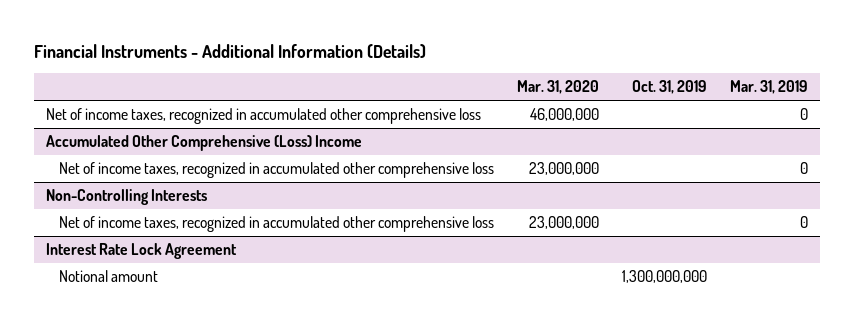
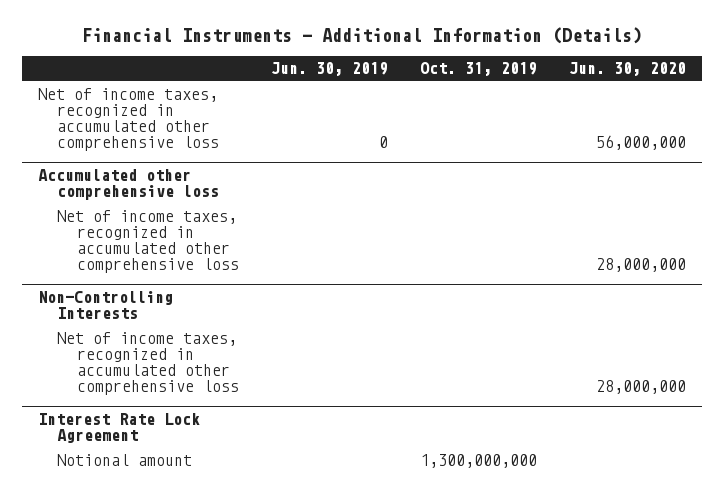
- | Mar. 31, 2020 | Oct. 31, 2019 | Mar. 31, 2019
+ | Jun. 30, 2019 | Oct. 31, 2019 | Jun. 30, 2020
- Accumulated Other Comprehensive (Loss) Income
+ Accumulated other comprehensive loss

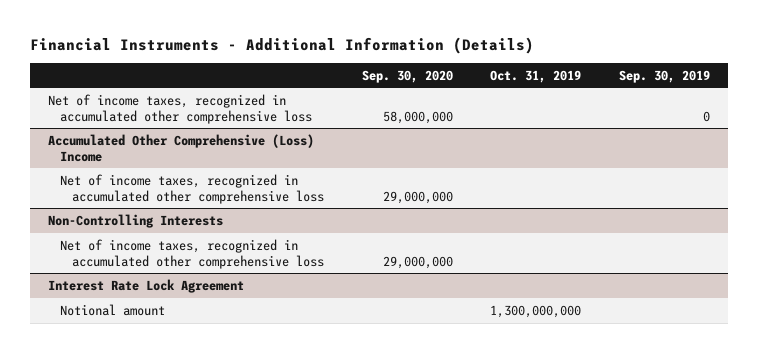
- | Jun. 30, 2019 | Oct. 31, 2019 | Jun. 30, 2020
+ | Sep. 30, 2020 | Oct. 31, 2019 | Sep. 30, 2019
- Accumulated other comprehensive loss
+ Accumulated Other Comprehensive (Loss) Income

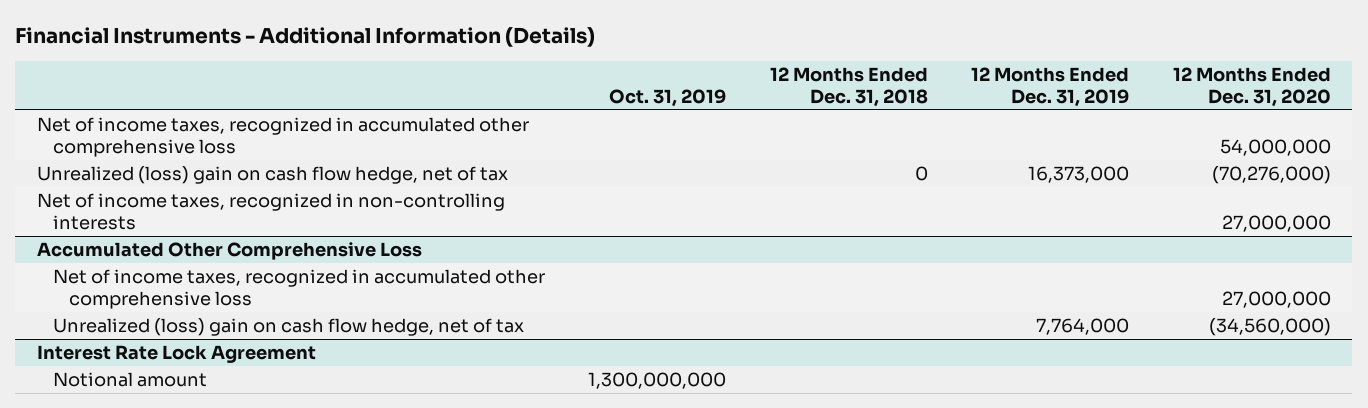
- | Sep. 30, 2020 | Oct. 31, 2019 | Sep. 30, 2019
+ | Oct. 31, 2019 | 12 Months Ended Dec. 31, 2018 | 12 Months Ended Dec. 31, 2019 | 12 Months Ended Dec. 31, 2020
- Accumulated Other Comprehensive (Loss) Income
+ Unrealized (loss) gain on cash flow hedge, net of tax | | 0 | 16,373,000 | (70,276,000)
+ Net of income taxes, recognized in non-controlling interests | | | | 27,000,000
+ Accumulated Other Comprehensive Loss
- Non-Controlling Interests
- Net of income taxes, recognized in accumulated other comprehensive loss | 29,000,000 | |
+ Unrealized (loss) gain on cash flow hedge, net of tax | | | 7,764,000 | (34,560,000)

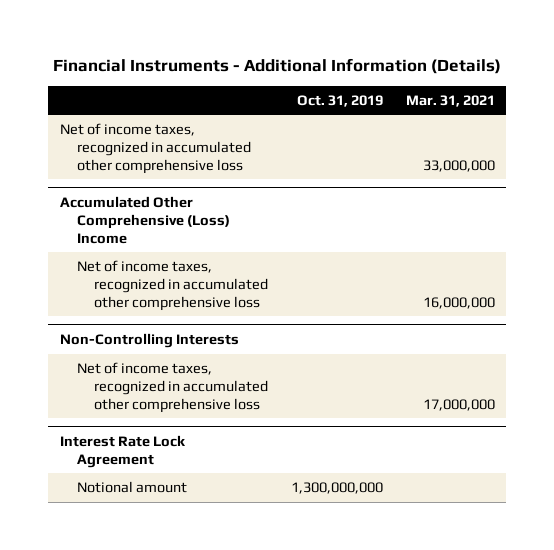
- | Oct. 31, 2019 | 12 Months Ended Dec. 31, 2018 | 12 Months Ended Dec. 31, 2019 | 12 Months Ended Dec. 31, 2020
+ | Oct. 31, 2019 | Mar. 31, 2021
- Unrealized (loss) gain on cash flow hedge, net of tax | | 0 | 16,373,000 | (70,276,000)
- Net of income taxes, recognized in non-controlling interests | | | | 27,000,000
- Accumulated Other Comprehensive Loss
+ Accumulated Other Comprehensive (Loss) Income
- Unrealized (loss) gain on cash flow hedge, net of tax | | | 7,764,000 | (34,560,000)
+ Non-Controlling Interests
+ Net of income taxes, recognized in accumulated other comprehensive loss | | 17,000,000

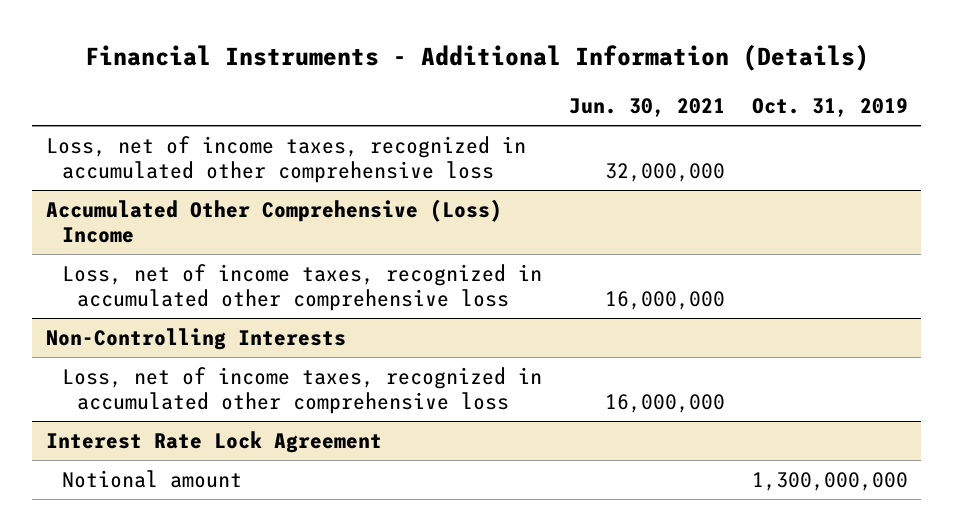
- | Oct. 31, 2019 | Mar. 31, 2021
+ | Jun. 30, 2021 | Oct. 31, 2019
- Net of income taxes, recognized in accumulated other comprehensive loss | | 33,000,000
+ Loss, net of income taxes, recognized in accumulated other comprehensive loss | 32,000,000 |
@ Accumulated Other Comprehensive (Loss) Income
- Net of income taxes, recognized in accumulated other comprehensive loss | | 16,000,000
+ Loss, net of income taxes, recognized in accumulated other comprehensive loss | 16,000,000 |
@ Non-Controlling Interests
- Net of income taxes, recognized in accumulated other comprehensive loss | | 17,000,000
+ Loss, net of income taxes, recognized in accumulated other comprehensive loss | 16,000,000 |

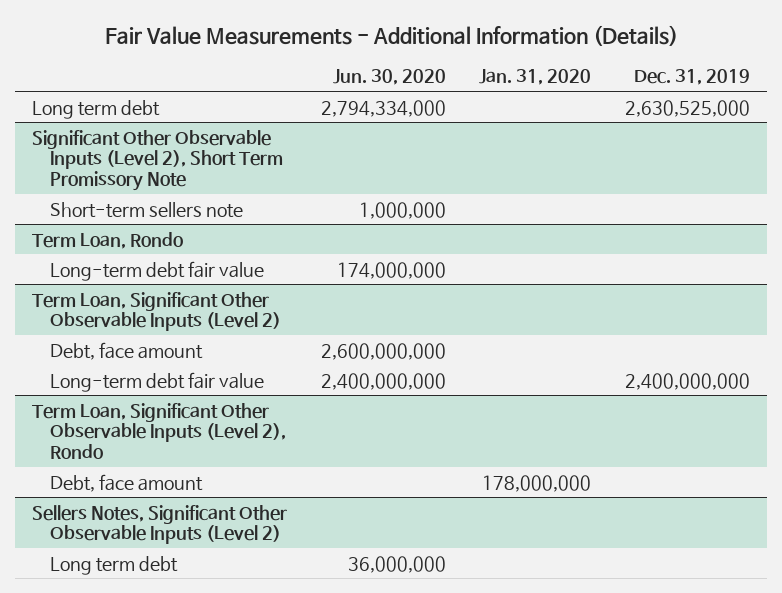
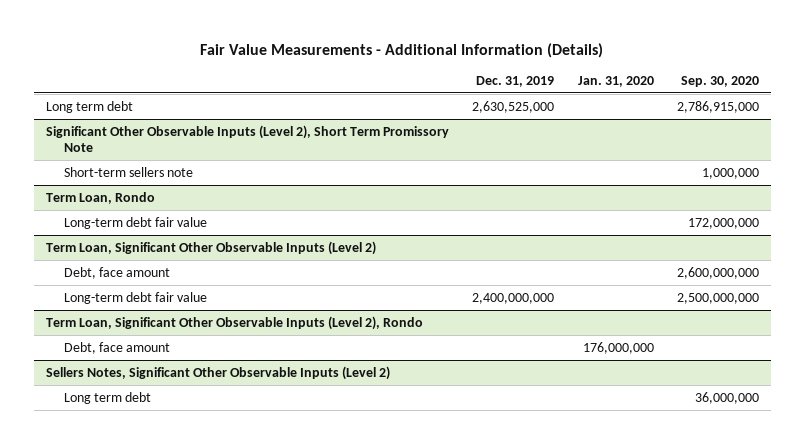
- | Jun. 30, 2020 | Jan. 31, 2020 | Dec. 31, 2019
+ | Dec. 31, 2019 | Jan. 31, 2020 | Sep. 30, 2020
@ Term Loan, Significant Other Observable Inputs (Level 2), Rondo
- Debt, face amount | | 178,000,000 |
+ Debt, face amount | | 176,000,000 |

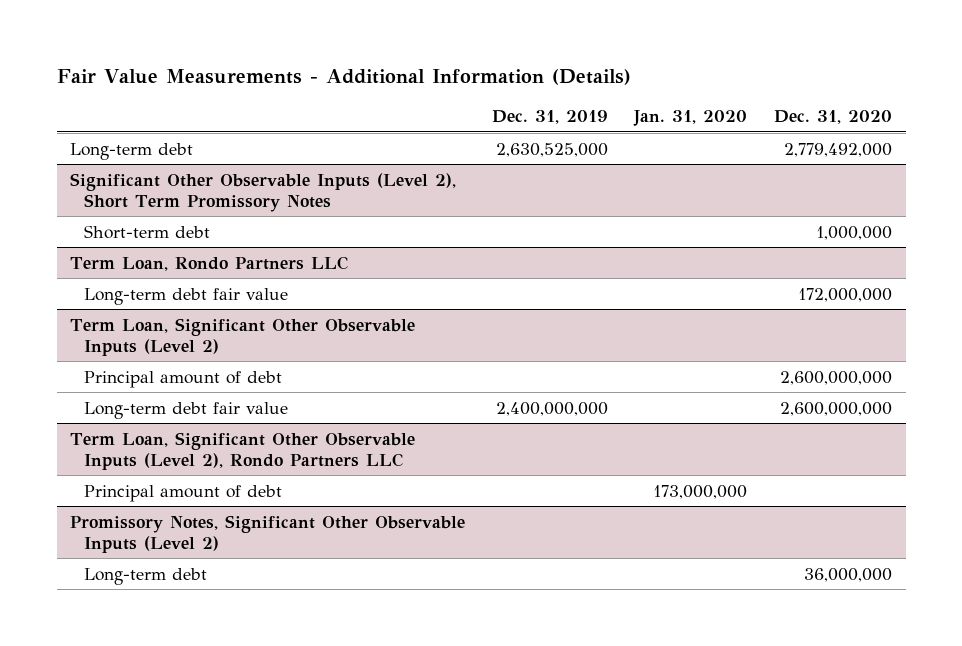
- | Dec. 31, 2019 | Jan. 31, 2020 | Sep. 30, 2020
+ | Dec. 31, 2019 | Jan. 31, 2020 | Dec. 31, 2020
- Long term debt | 2,630,525,000 | | 2,786,915,000
- Significant Other Observable Inputs (Level 2), Short Term Promissory Note
- Short-term sellers note | | | 1,000,000
- Term Loan, Rondo
+ Long-term debt | 2,630,525,000 | | 2,779,492,000
+ Significant Other Observable Inputs (Level 2), Short Term Promissory Notes
+ Short-term debt | | | 1,000,000
+ Term Loan, Rondo Partners LLC
@ Term Loan, Significant Other Observable Inputs (Level 2)
- Debt, face amount | | | 2,600,000,000
+ Principal amount of debt | | | 2,600,000,000
- Term Loan, Significant Other Observable Inputs (Level 2), Rondo
- Debt, face amount | | 176,000,000 |
- Sellers Notes, Significant Other Observable Inputs (Level 2)
- Long term debt | | | 36,000,000
+ Term Loan, Significant Other Observable Inputs (Level 2), Rondo Partners LLC
+ Principal amount of debt | | 173,000,000 |
+ Promissory Notes, Significant Other Observable Inputs (Level 2)
+ Long-term debt | | | 36,000,000

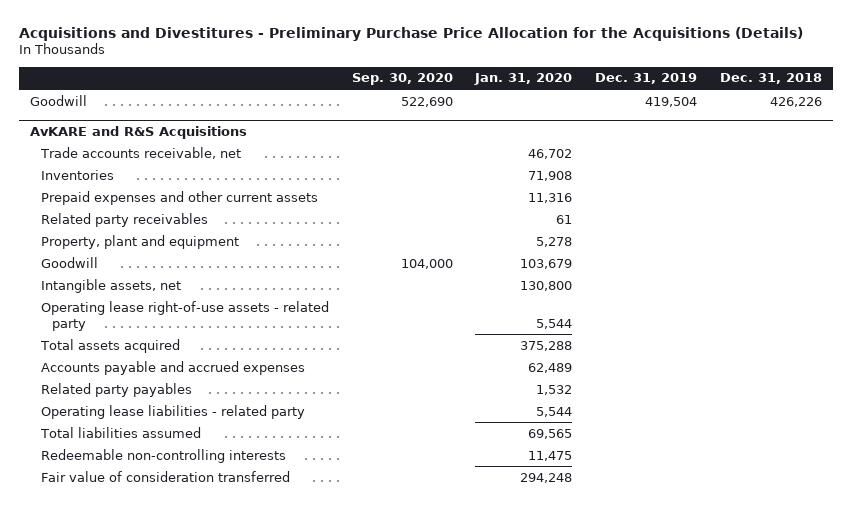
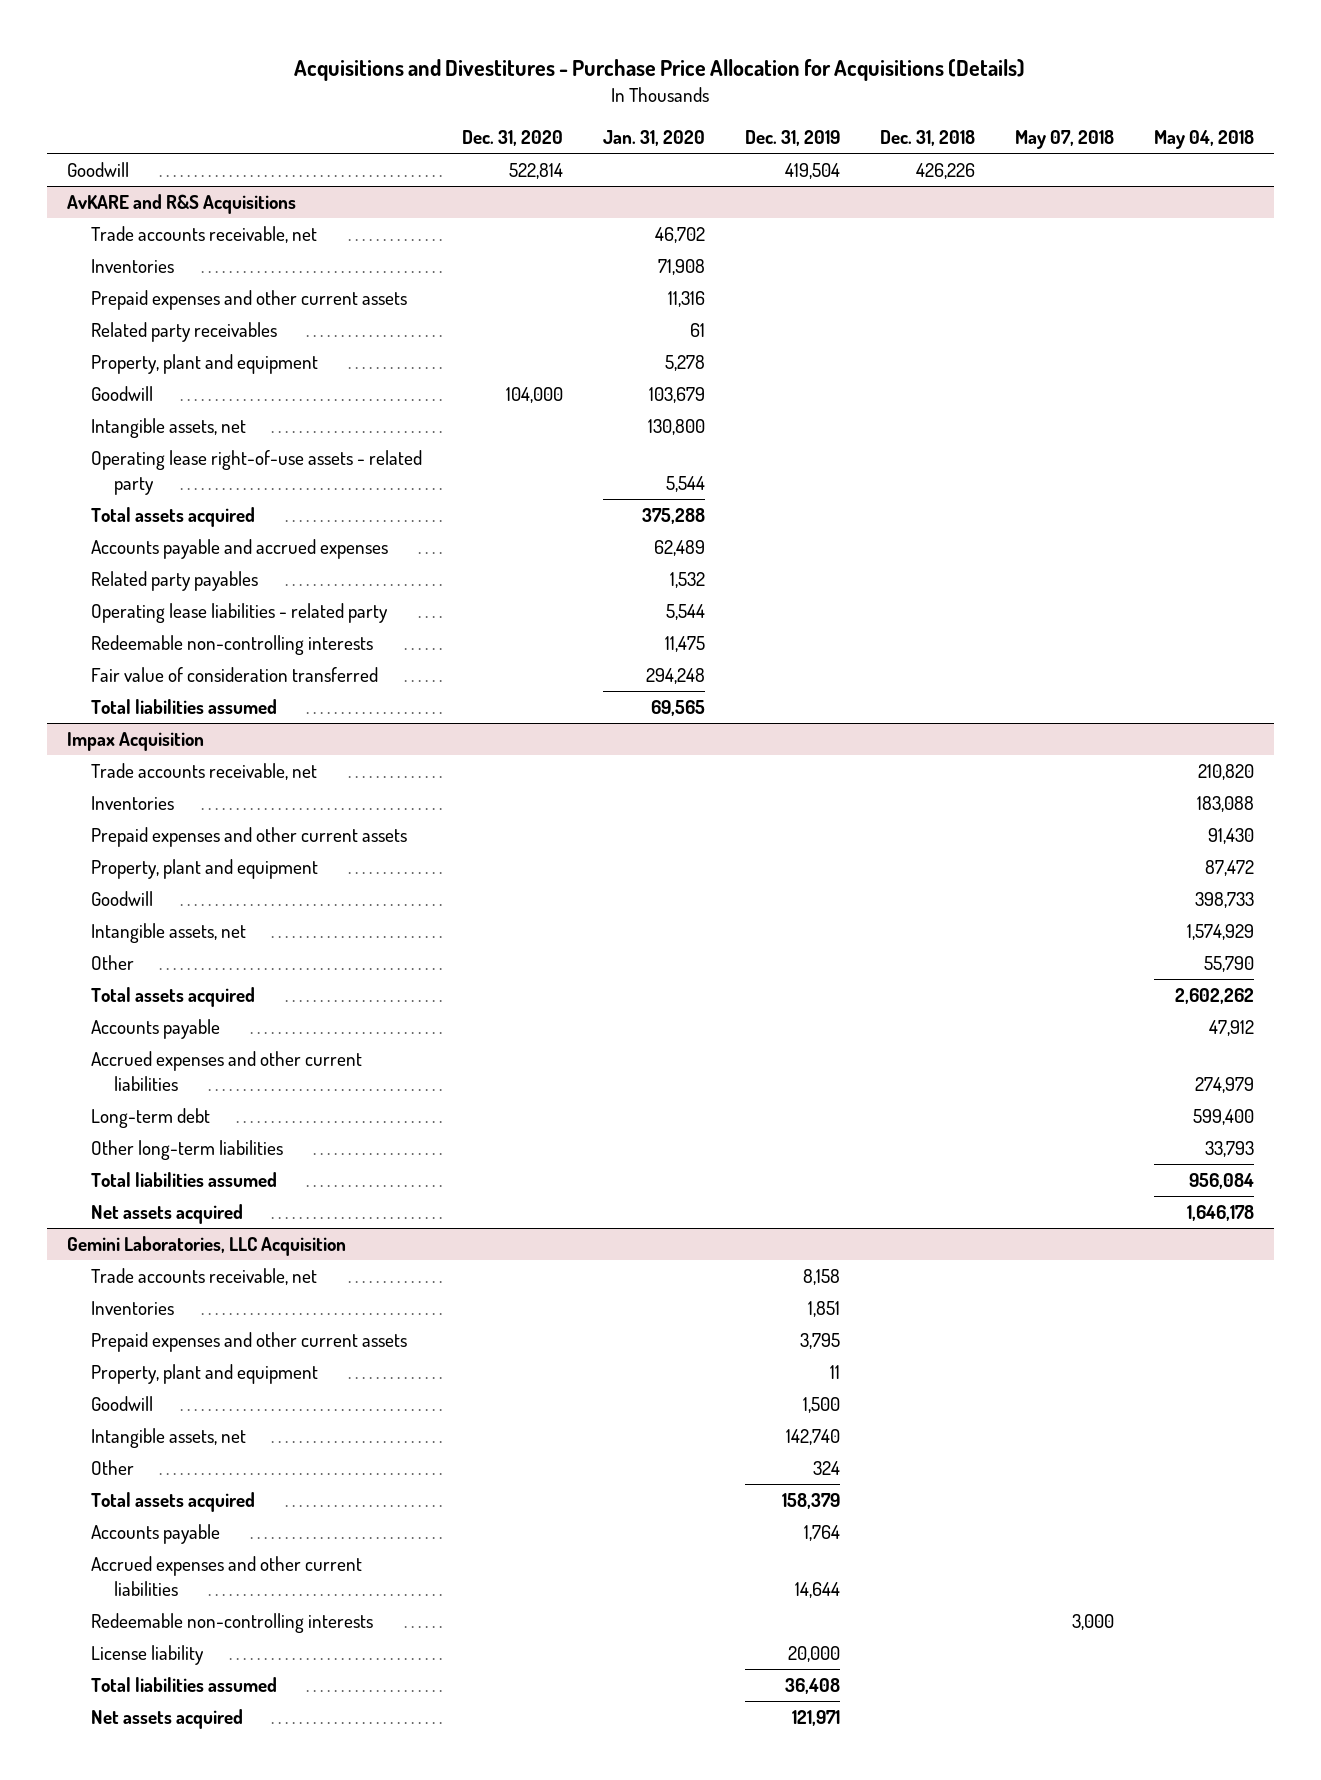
- Acquisitions and Divestitures - Preliminary Purchase Price Allocation for the Acquisitions (Details)
+ Acquisitions and Divestitures - Purchase Price Allocation for Acquisitions (Details)
- | Sep. 30, 2020 | Jan. 31, 2020 | Dec. 31, 2019 | Dec. 31, 2018
+ | Dec. 31, 2020 | Jan. 31, 2020 | Dec. 31, 2019 | Dec. 31, 2018 | May 07, 2018 | May 04, 2018
@ AvKARE and R&S Acquisitions
moved down: Total liabilities assumed | | 69,565 | | | |
+ Impax Acquisition
+ Trade accounts receivable, net | | | | | | 210,820
+ Inventories | | | | | | 183,088
+ Prepaid expenses and other current assets | | | | | | 91,430
+ Property, plant and equipment | | | | | | 87,472
+ Goodwill | | | | | | 398,733
+ Intangible assets, net | | | | | | 1,574,929
+ Other | | | | | | 55,790
+ Total assets acquired | | | | | | 2,602,262
+ Accounts payable | | | | | | 47,912
+ Accrued expenses and other current liabilities | | | | | | 274,979
+ Long-term debt | | | | | | 599,400
+ Other long-term liabilities | | | | | | 33,793
+ Total liabilities assumed | | | | | | 956,084
+ Net assets acquired | | | | | | 1,646,178
+ Gemini Laboratories, LLC Acquisition
+ Trade accounts receivable, net | | | 8,158 | | |
+ Inventories | | | 1,851 | | |
+ Prepaid expenses and other current assets | | | 3,795 | | |
+ Property, plant and equipment | | | 11 | | |
+ Goodwill | | | 1,500 | | |
+ Intangible assets, net | | | 142,740 | | |
+ Other | | | 324 | | |
+ Total assets acquired | | | 158,379 | | |
+ Accounts payable | | | 1,764 | | |
+ Accrued expenses and other current liabilities | | | 14,644 | | |
+ Redeemable non-controlling interests | | | | | 3,000 |
+ License liability | | | 20,000 | | |
+ Total liabilities assumed | | | 36,408 | | |
+ Net assets acquired | | | 121,971 | | |

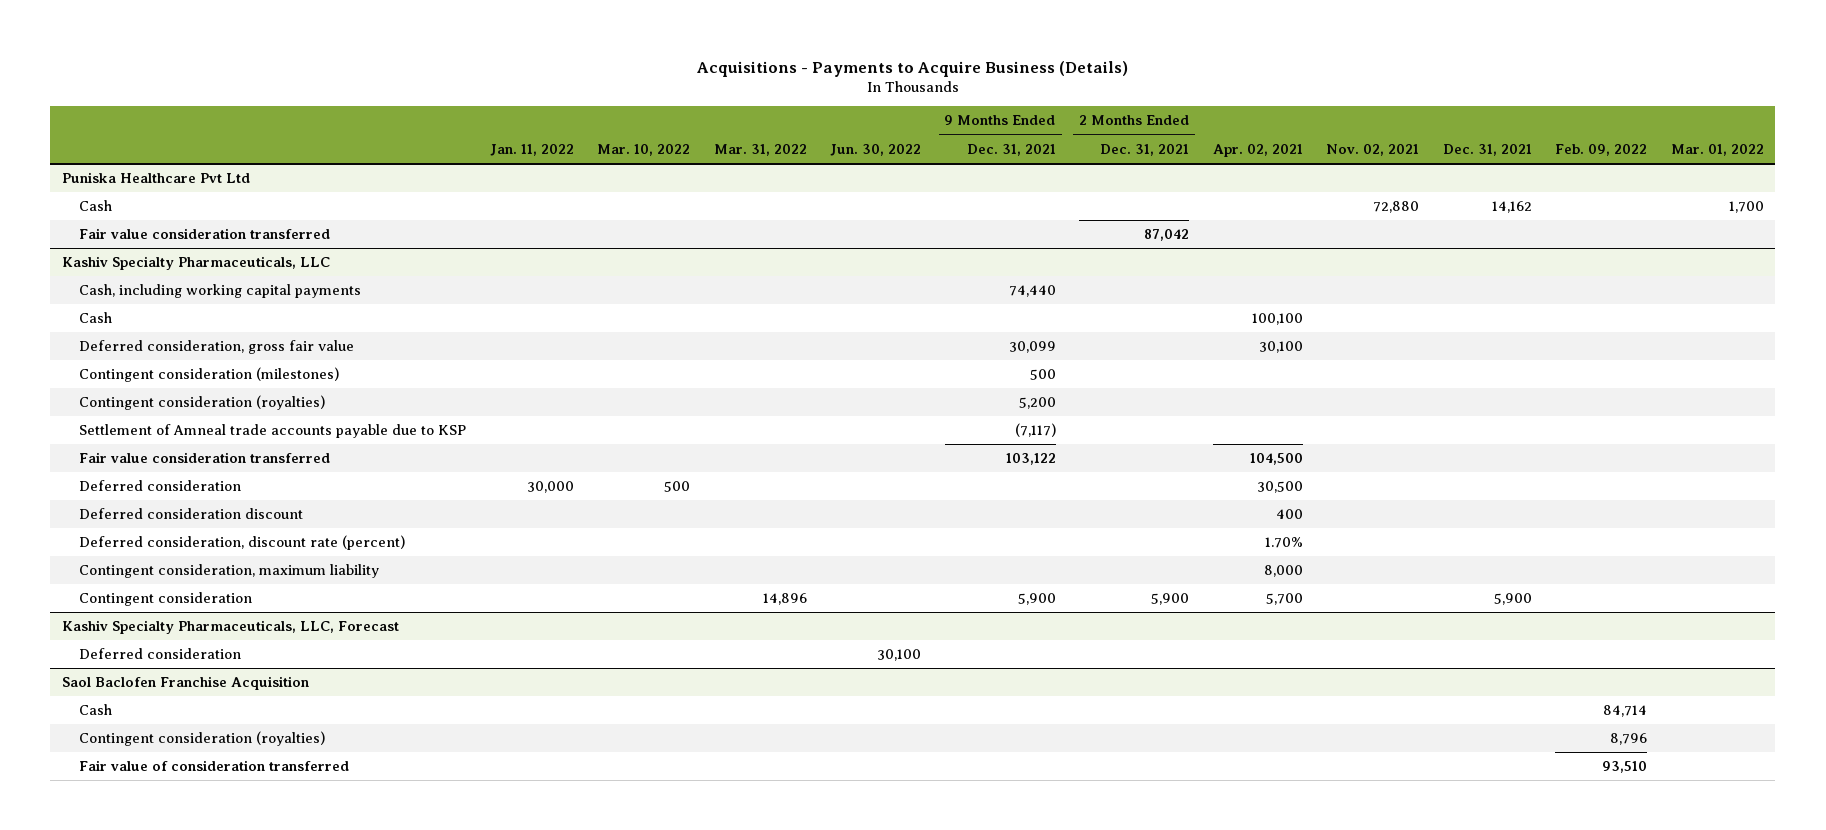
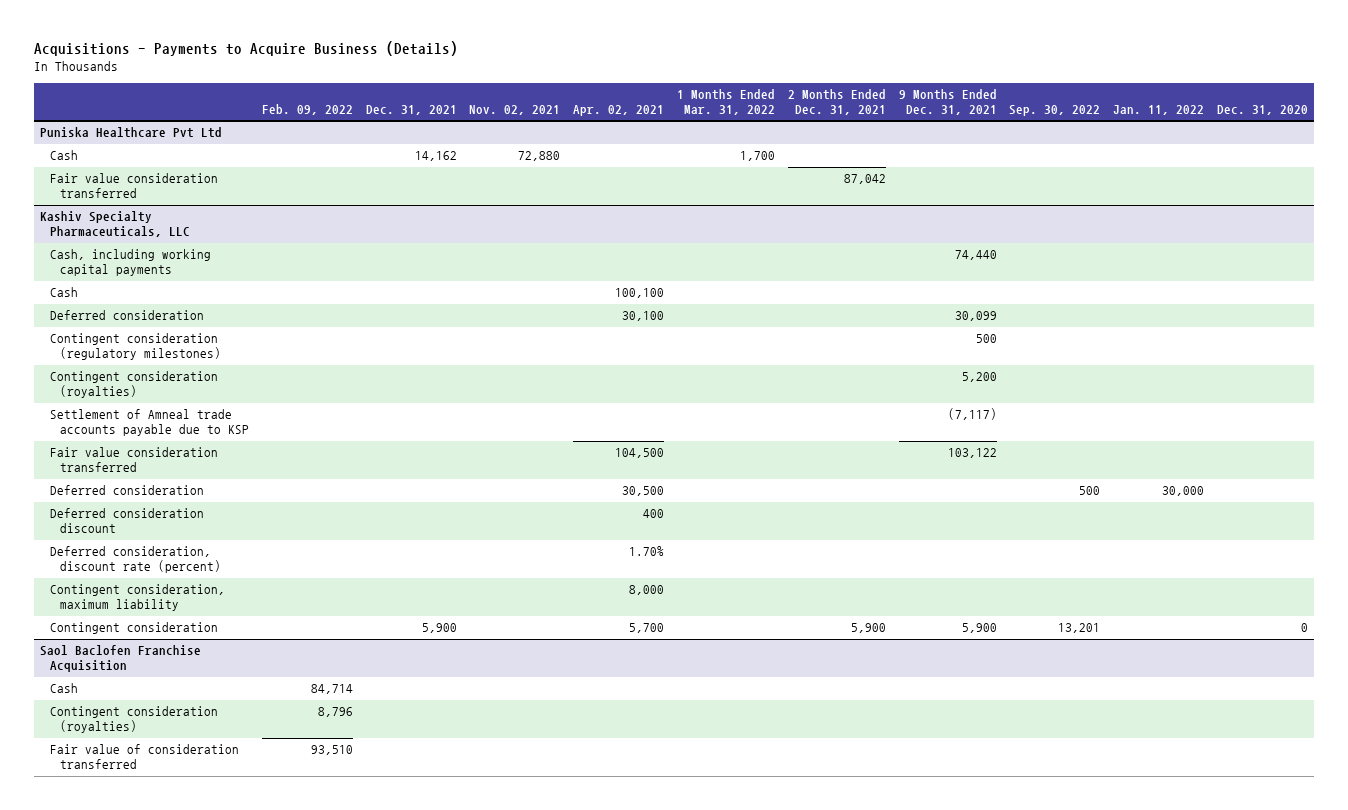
- | Jan. 11, 2022 | Mar. 10, 2022 | Mar. 31, 2022 | Jun. 30, 2022 | 9 Months Ended Dec. 31, 2021 | 2 Months Ended Dec. 31, 2021 | Apr. 02, 2021 | Nov. 02, 2021 | Dec. 31, 2021 | Feb. 09, 2022 | Mar. 01, 2022
+ | Feb. 09, 2022 | Dec. 31, 2021 | Nov. 02, 2021 | Apr. 02, 2021 | 1 Months Ended Mar. 31, 2022 | 2 Months Ended Dec. 31, 2021 | 9 Months Ended Dec. 31, 2021 | Sep. 30, 2022 | Jan. 11, 2022 | Dec. 31, 2020
@ Kashiv Specialty Pharmaceuticals, LLC
- Deferred consideration, gross fair value | | | | | 30,099 | | 30,100 | | | |
- Contingent consideration (milestones) | | | | | 500 | | | | | |
+ Deferred consideration | | | | 30,100 | | | 30,099 | | |
+ Contingent consideration (regulatory milestones) | | | | | | | 500 | | |
- Kashiv Specialty Pharmaceuticals, LLC, Forecast
- Deferred consideration | | | | 30,100 | | | | | | |

